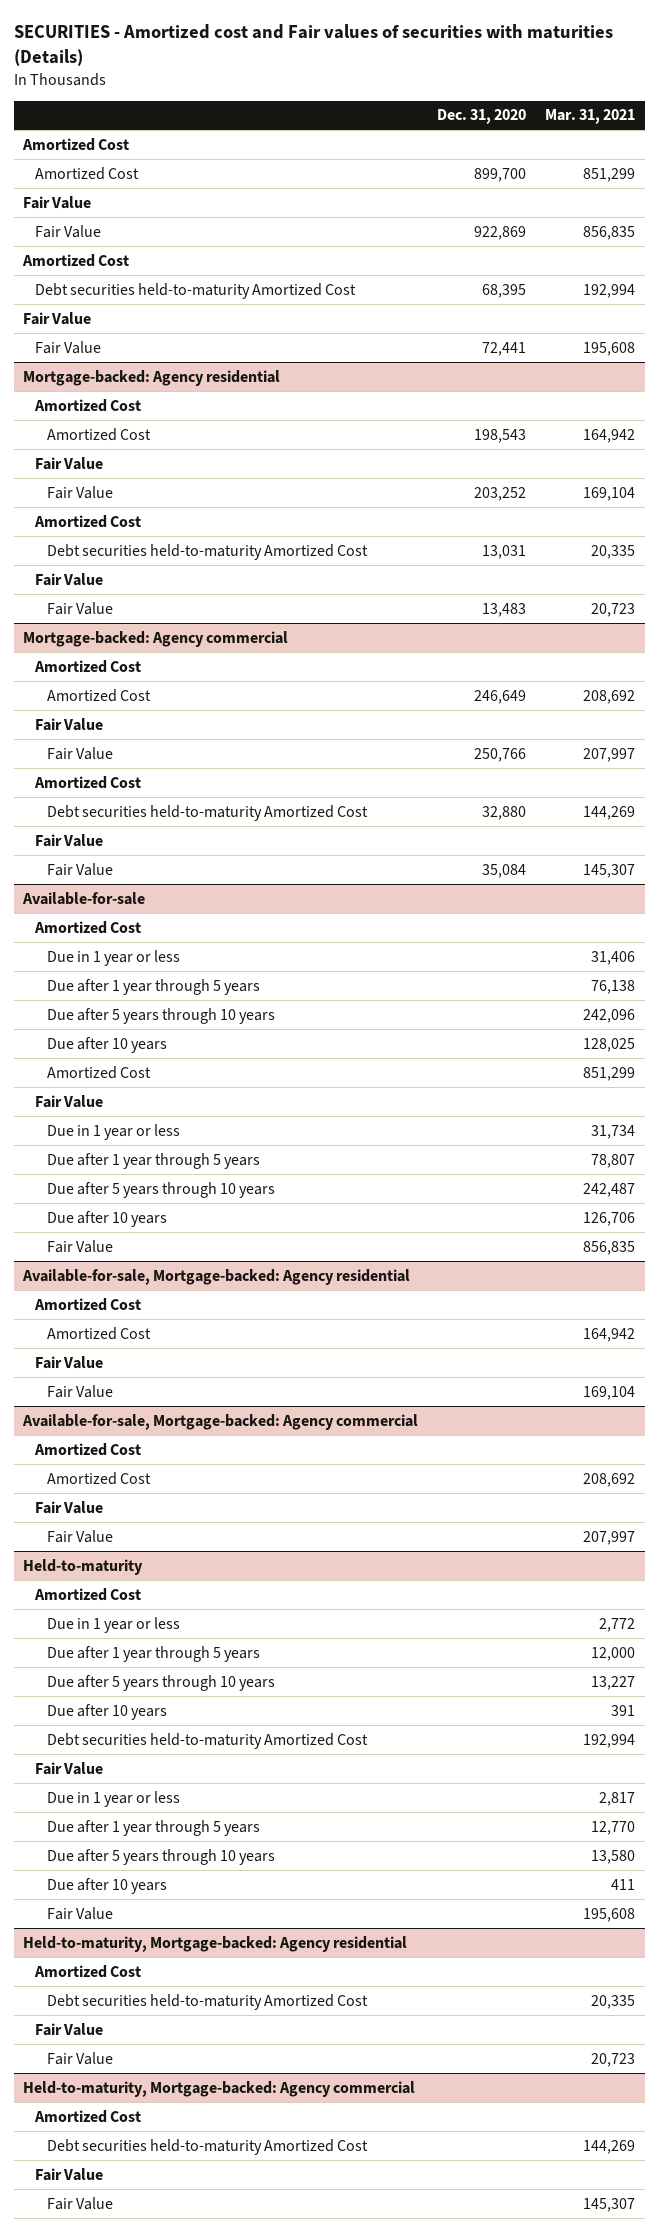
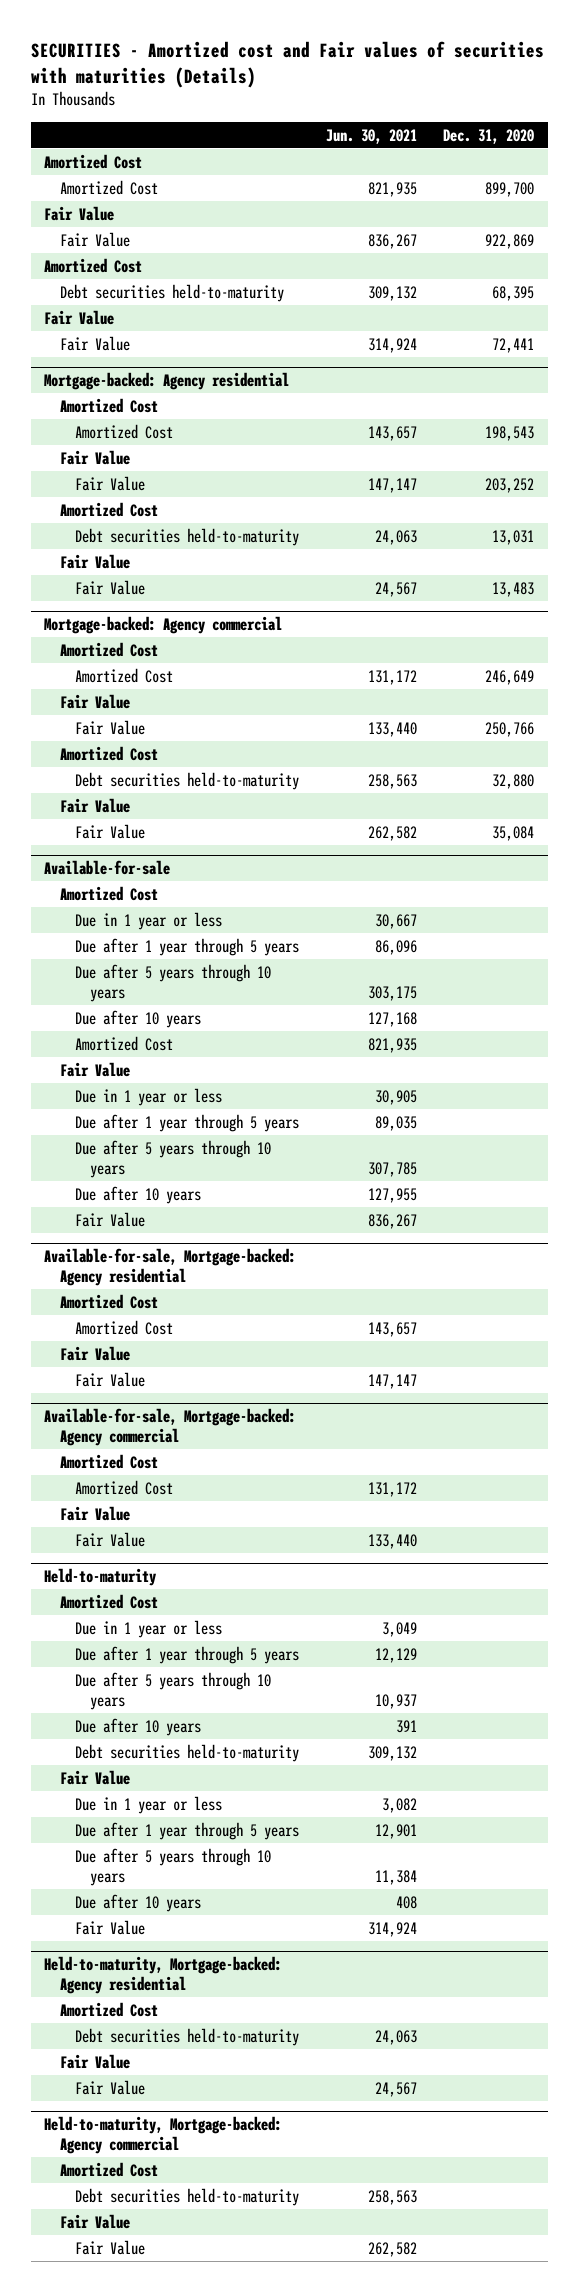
- | Dec. 31, 2020 | Mar. 31, 2021
+ | Jun. 30, 2021 | Dec. 31, 2020
- Debt securities held-to-maturity Amortized Cost | 68,395 | 192,994
+ Debt securities held-to-maturity | 309,132 | 68,395
@ Mortgage-backed: Agency residential
- Debt securities held-to-maturity Amortized Cost | 13,031 | 20,335
+ Debt securities held-to-maturity | 24,063 | 13,031
@ Mortgage-backed: Agency commercial
- Debt securities held-to-maturity Amortized Cost | 32,880 | 144,269
+ Debt securities held-to-maturity | 258,563 | 32,880
@ Held-to-maturity
- Debt securities held-to-maturity Amortized Cost | | 192,994
+ Debt securities held-to-maturity | 309,132 |
@ Held-to-maturity, Mortgage-backed: Agency residential
- Debt securities held-to-maturity Amortized Cost | | 20,335
+ Debt securities held-to-maturity | 24,063 |
@ Held-to-maturity, Mortgage-backed: Agency commercial
- Debt securities held-to-maturity Amortized Cost | | 144,269
+ Debt securities held-to-maturity | 258,563 |

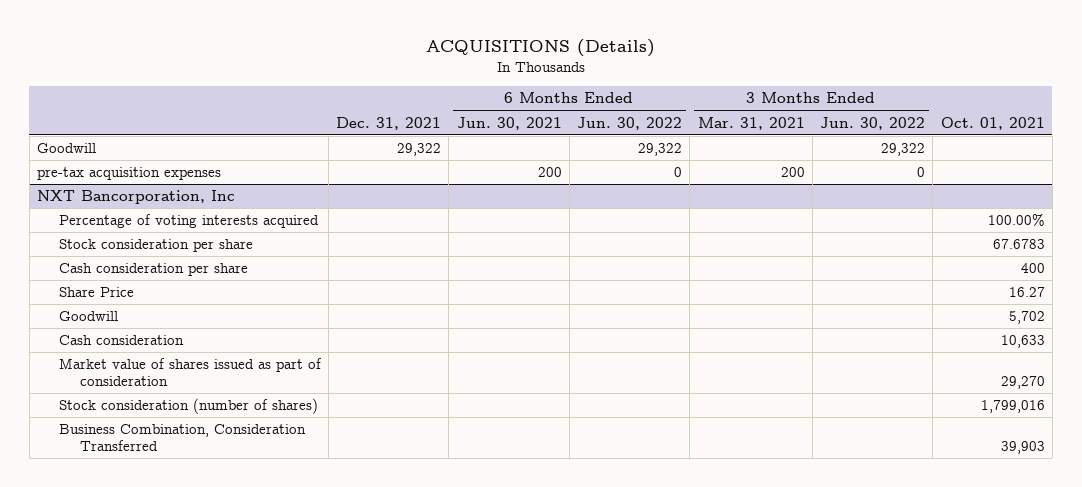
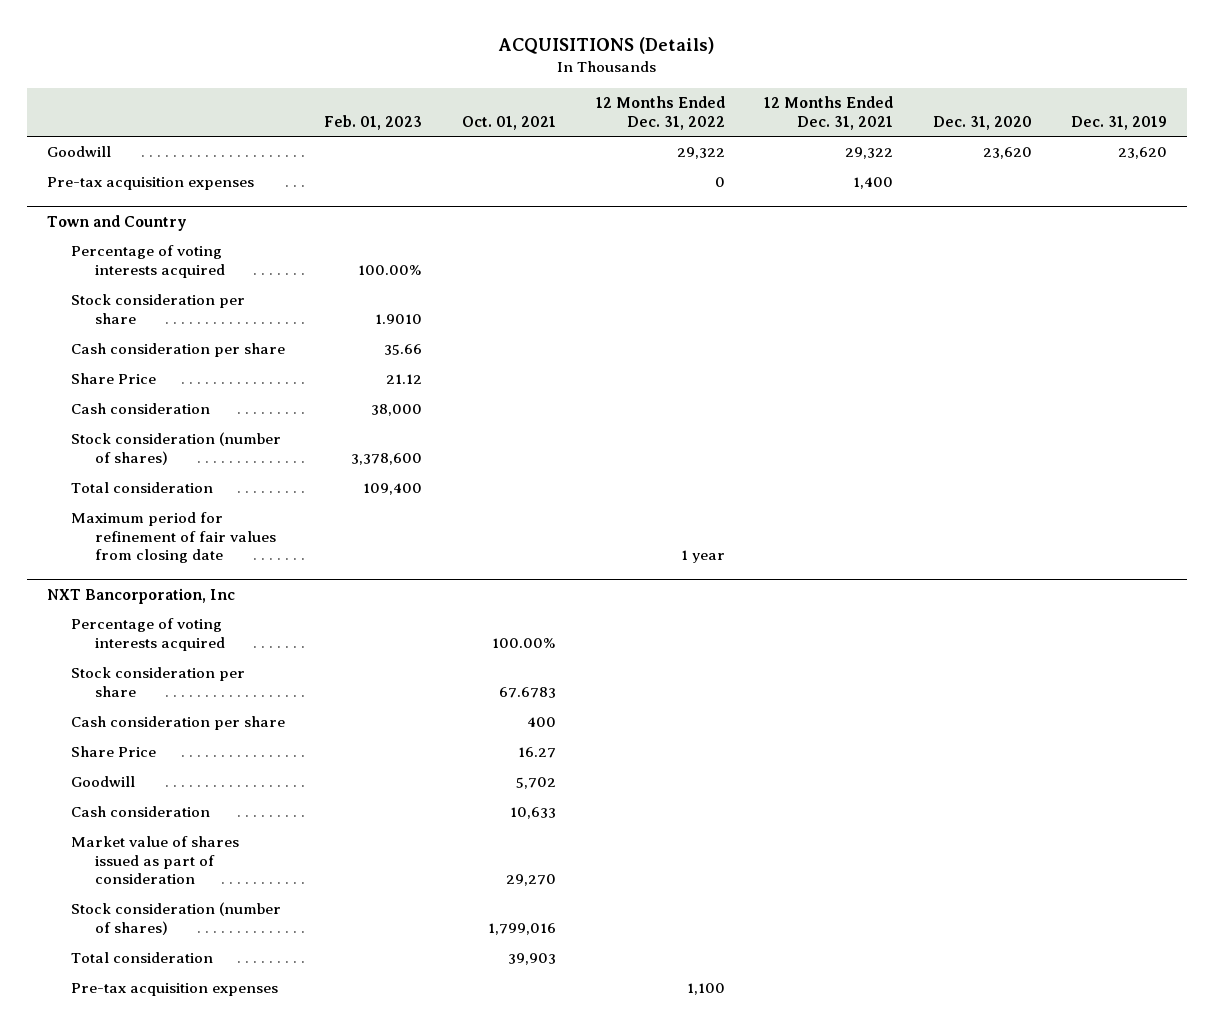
- | Dec. 31, 2021 | 6 Months Ended Jun. 30, 2021 | 6 Months Ended Jun. 30, 2022 | 3 Months Ended Mar. 31, 2021 | 3 Months Ended Jun. 30, 2022 | Oct. 01, 2021
+ | Feb. 01, 2023 | Oct. 01, 2021 | 12 Months Ended Dec. 31, 2022 | 12 Months Ended Dec. 31, 2021 | Dec. 31, 2020 | Dec. 31, 2019
- pre-tax acquisition expenses | | 200 | 0 | 200 | 0 |
+ Pre-tax acquisition expenses | | | 0 | 1,400 | |
+ Town and Country
+ Percentage of voting interests acquired | 100.00% | | | | |
+ Stock consideration per share | 1.9010 | | | | |
+ Cash consideration per share | 35.66 | | | | |
+ Share Price | 21.12 | | | | |
+ Cash consideration | 38,000 | | | | |
+ Stock consideration (number of shares) | 3,378,600 | | | | |
+ Total consideration | 109,400 | | | | |
+ Maximum period for refinement of fair values from closing date | | | 1 year | | |
@ NXT Bancorporation, Inc
- Business Combination, Consideration Transferred | | | | | | 39,903
+ Total consideration | | 39,903 | | | |
+ Pre-tax acquisition expenses | | | 1,100 | | |

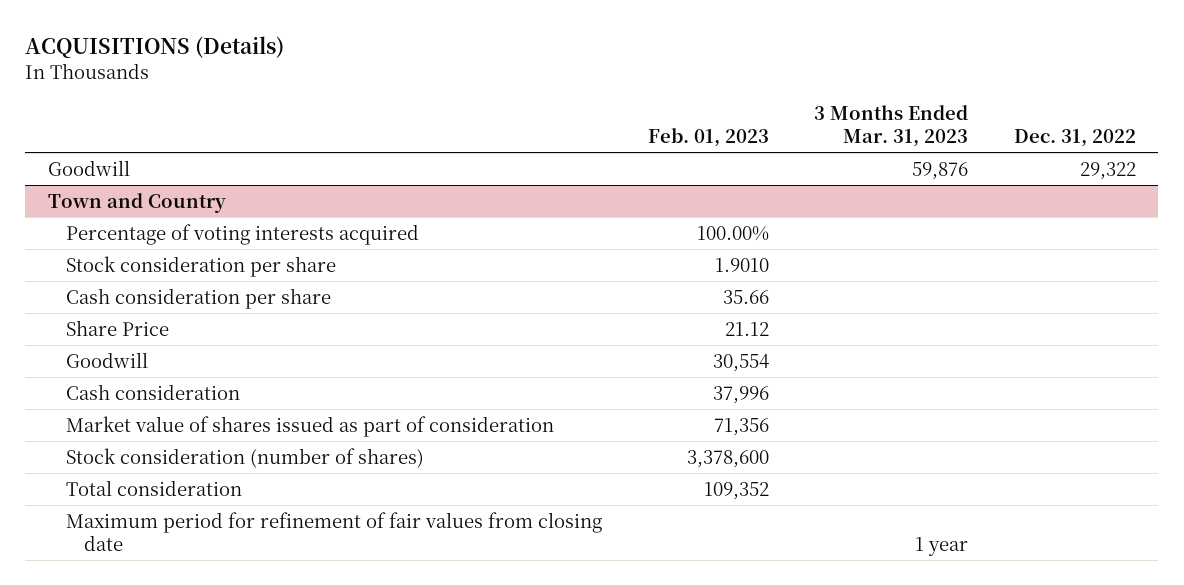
- | Feb. 01, 2023 | Oct. 01, 2021 | 12 Months Ended Dec. 31, 2022 | 12 Months Ended Dec. 31, 2021 | Dec. 31, 2020 | Dec. 31, 2019
+ | Feb. 01, 2023 | 3 Months Ended Mar. 31, 2023 | Dec. 31, 2022
- Pre-tax acquisition expenses | | | 0 | 1,400 | |
@ Town and Country
- Cash consideration | 38,000 | | | | |
+ Goodwill | 30,554 | |
+ Cash consideration | 37,996 | |
+ Market value of shares issued as part of consideration | 71,356 | |
- Total consideration | 109,400 | | | | |
+ Total consideration | 109,352 | |
- NXT Bancorporation, Inc
- Percentage of voting interests acquired | | 100.00% | | | |
- Stock consideration per share | | 67.6783 | | | |
- Cash consideration per share | | 400 | | | |
- Share Price | | 16.27 | | | |
- Goodwill | | 5,702 | | | |
- Cash consideration | | 10,633 | | | |
- Market value of shares issued as part of consideration | | 29,270 | | | |
- Stock consideration (number of shares) | | 1,799,016 | | | |
- Total consideration | | 39,903 | | | |
- Pre-tax acquisition expenses | | | 1,100 | | |

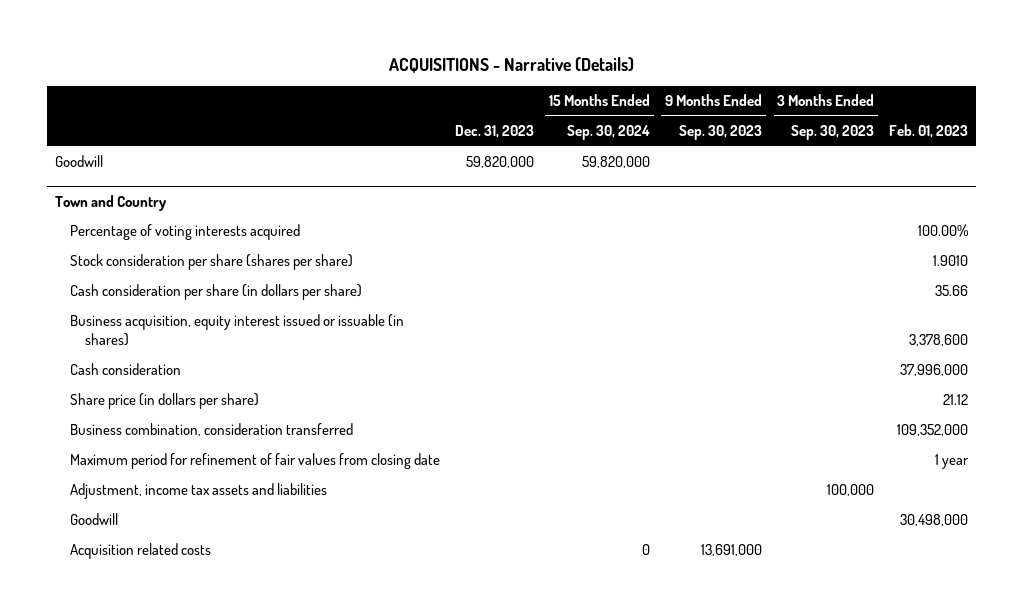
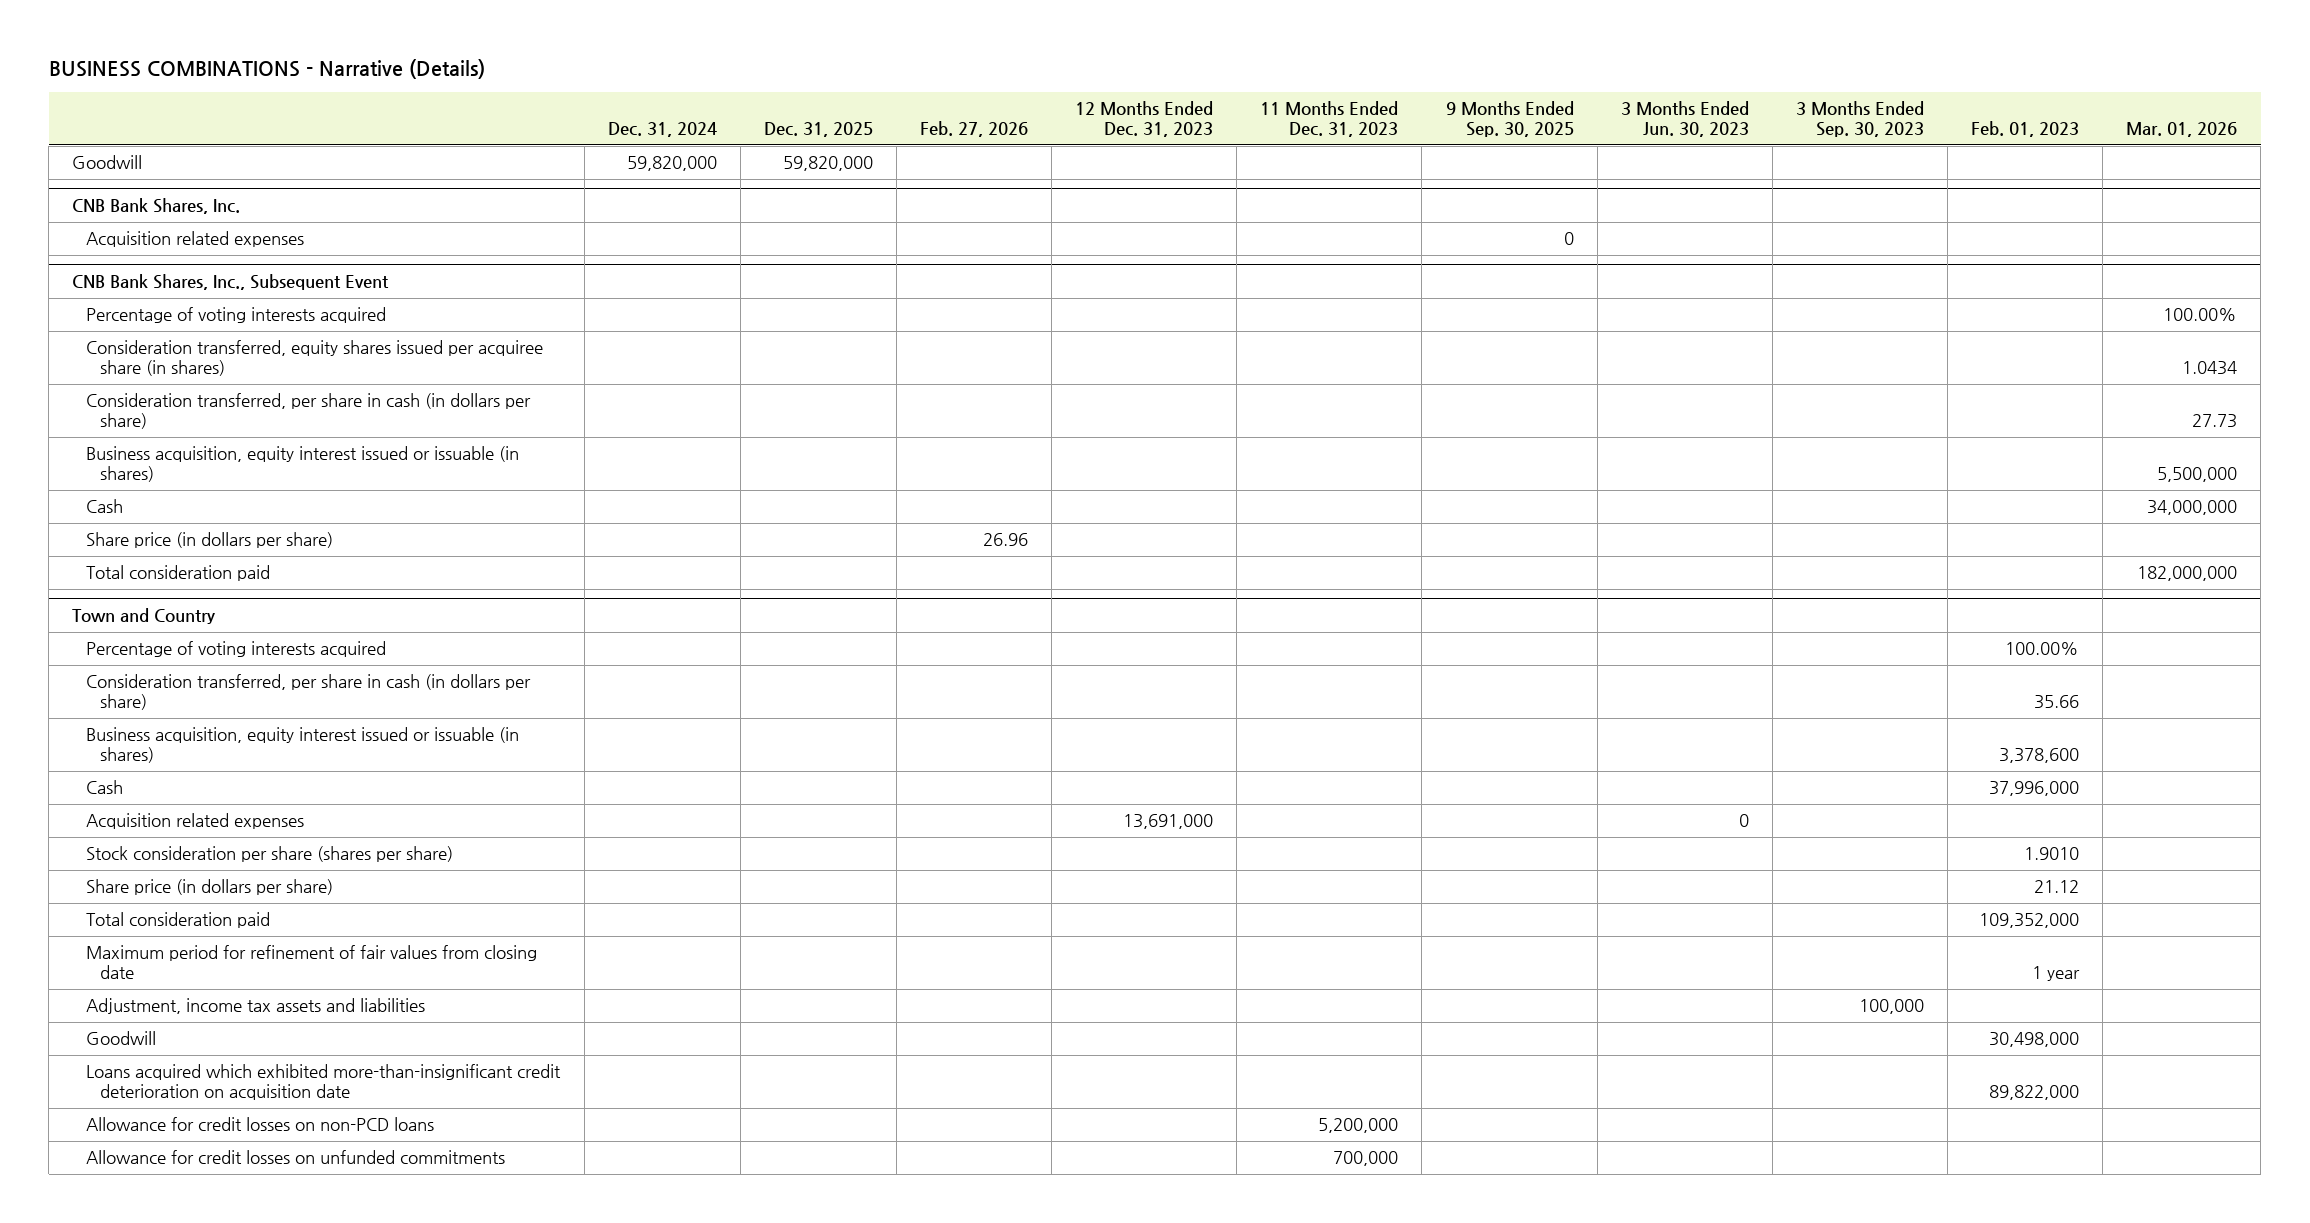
- ACQUISITIONS - Narrative (Details)
+ BUSINESS COMBINATIONS - Narrative (Details)
- | Dec. 31, 2023 | 15 Months Ended Sep. 30, 2024 | 9 Months Ended Sep. 30, 2023 | 3 Months Ended Sep. 30, 2023 | Feb. 01, 2023
+ | Dec. 31, 2024 | Dec. 31, 2025 | Feb. 27, 2026 | 12 Months Ended Dec. 31, 2023 | 11 Months Ended Dec. 31, 2023 | 9 Months Ended Sep. 30, 2025 | 3 Months Ended Jun. 30, 2023 | 3 Months Ended Sep. 30, 2023 | Feb. 01, 2023 | Mar. 01, 2026
+ CNB Bank Shares, Inc.
+ Acquisition related expenses | | | | | | 0 | | | |
+ CNB Bank Shares, Inc., Subsequent Event
+ Percentage of voting interests acquired | | | | | | | | | | 100.00%
+ Consideration transferred, equity shares issued per acquiree share (in shares) | | | | | | | | | | 1.0434
+ Consideration transferred, per share in cash (in dollars per share) | | | | | | | | | | 27.73
+ Business acquisition, equity interest issued or issuable (in shares) | | | | | | | | | | 5,500,000
+ Cash | | | | | | | | | | 34,000,000
+ Share price (in dollars per share) | | | 26.96 | | | | | | |
+ Total consideration paid | | | | | | | | | | 182,000,000
@ Town and Country
- Cash consideration per share (in dollars per share) | | | | | 35.66
+ Consideration transferred, per share in cash (in dollars per share) | | | | | | | | | 35.66 |
- Cash consideration | | | | | 37,996,000
+ Cash | | | | | | | | | 37,996,000 |
+ Acquisition related expenses | | | | 13,691,000 | | | 0 | | |
moved down: Stock consideration per share (shares per share) | | | | | | | | | 1.9010 |
- Business combination, consideration transferred | | | | | 109,352,000
+ Total consideration paid | | | | | | | | | 109,352,000 |
- Acquisition related costs | | 0 | 13,691,000 | |
+ Loans acquired which exhibited more-than-insignificant credit deterioration on acquisition date | | | | | | | | | 89,822,000 |
+ Allowance for credit losses on non-PCD loans | | | | | 5,200,000 | | | | |
+ Allowance for credit losses on unfunded commitments | | | | | 700,000 | | | | |

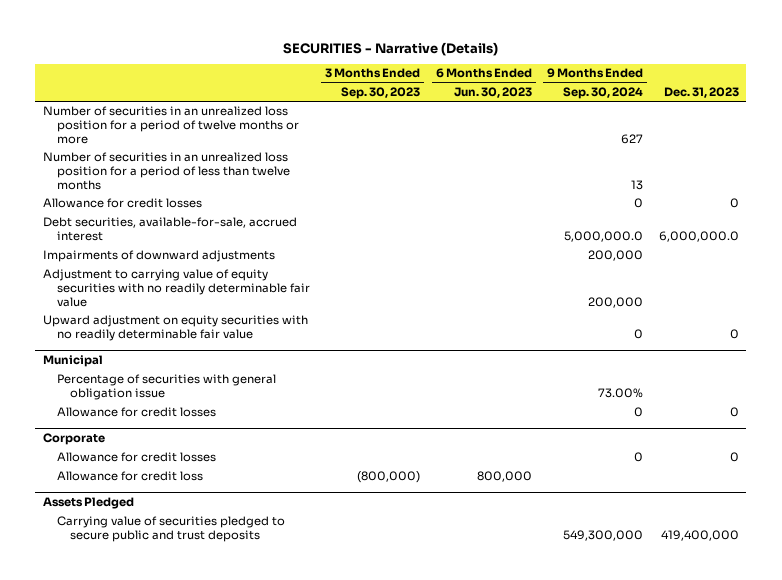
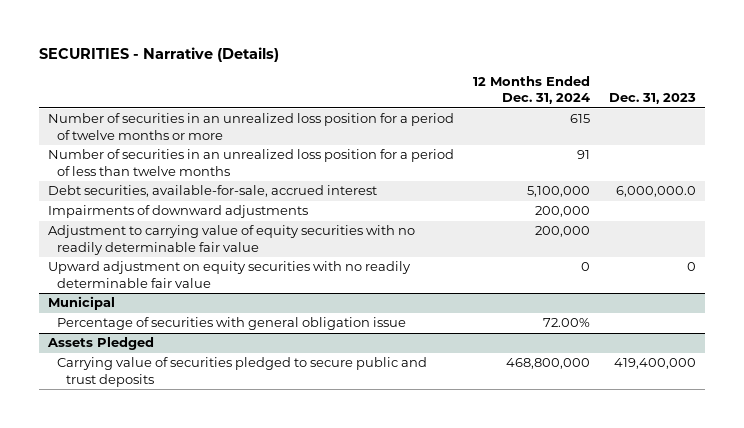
- | 3 Months Ended Sep. 30, 2023 | 6 Months Ended Jun. 30, 2023 | 9 Months Ended Sep. 30, 2024 | Dec. 31, 2023
+ | 12 Months Ended Dec. 31, 2024 | Dec. 31, 2023
- Allowance for credit losses | | | 0 | 0
@ Municipal
- Allowance for credit losses | | | 0 | 0
- Corporate
- Allowance for credit losses | | | 0 | 0
- Allowance for credit loss | (800,000) | 800,000 | |

